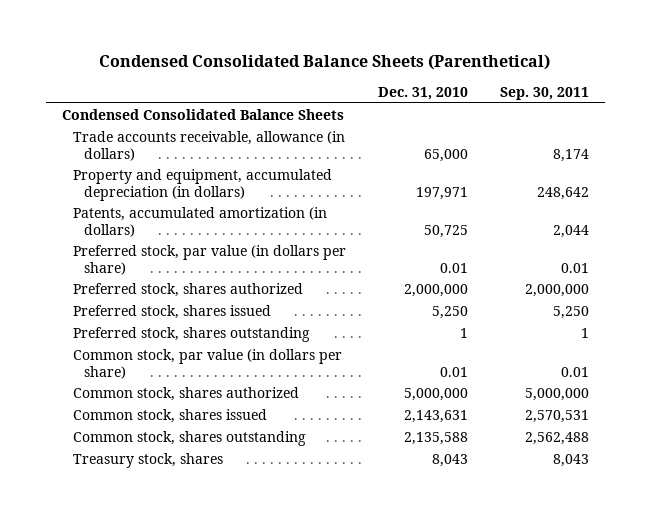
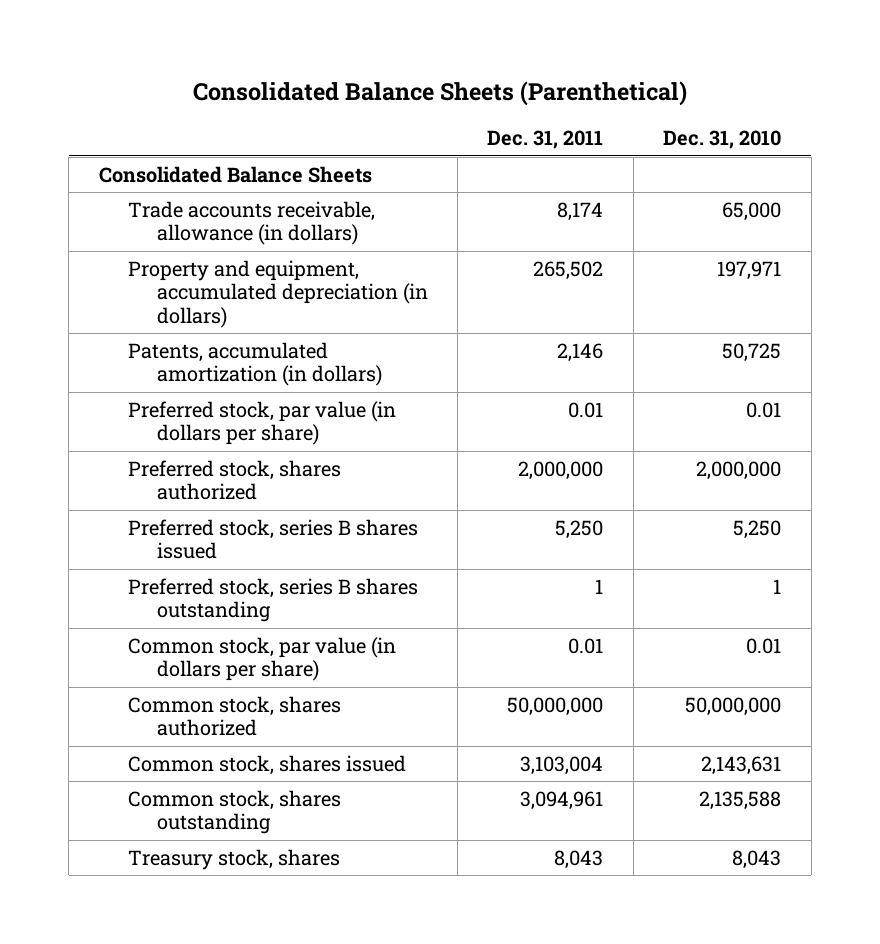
- Condensed Consolidated Balance Sheets (Parenthetical)
+ Consolidated Balance Sheets (Parenthetical)
- | Dec. 31, 2010 | Sep. 30, 2011
+ | Dec. 31, 2011 | Dec. 31, 2010
- Condensed Consolidated Balance Sheets
+ Consolidated Balance Sheets
- Preferred stock, shares issued | 5,250 | 5,250
- Preferred stock, shares outstanding | 1 | 1
+ Preferred stock, series B shares issued | 5,250 | 5,250
+ Preferred stock, series B shares outstanding | 1 | 1
- Common stock, shares authorized | 5,000,000 | 5,000,000
+ Common stock, shares authorized | 50,000,000 | 50,000,000

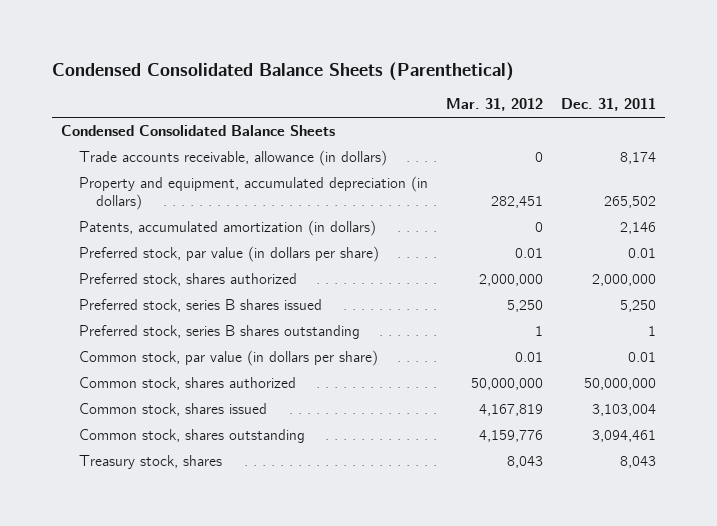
- Consolidated Balance Sheets (Parenthetical)
+ Condensed Consolidated Balance Sheets (Parenthetical)
- | Dec. 31, 2011 | Dec. 31, 2010
+ | Mar. 31, 2012 | Dec. 31, 2011
- Consolidated Balance Sheets
+ Condensed Consolidated Balance Sheets
- Common stock, shares outstanding | 3,094,961 | 2,135,588
+ Common stock, shares outstanding | 4,159,776 | 3,094,461

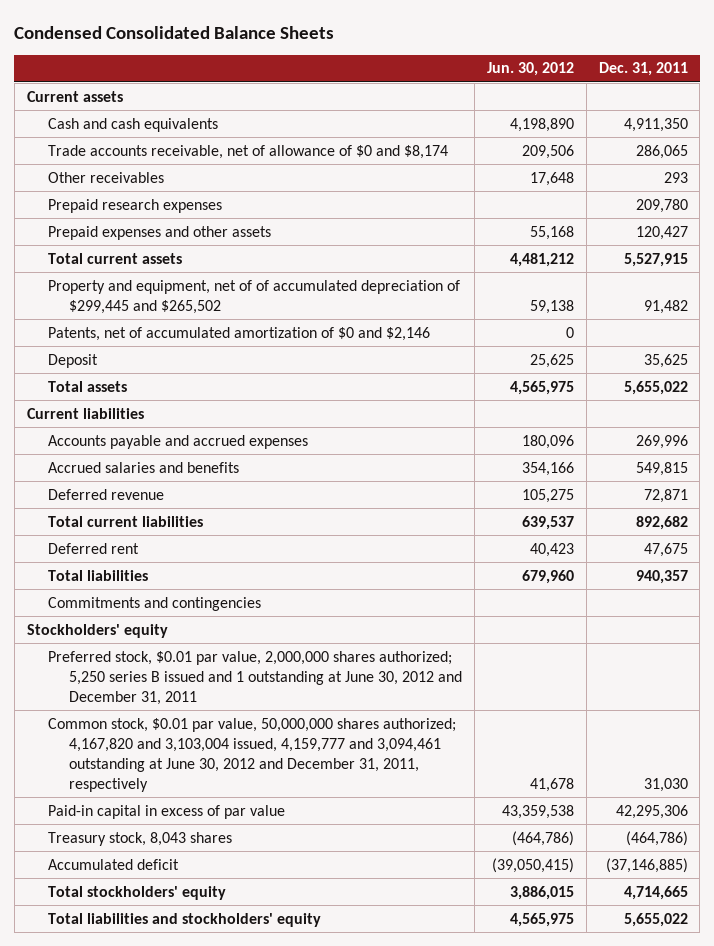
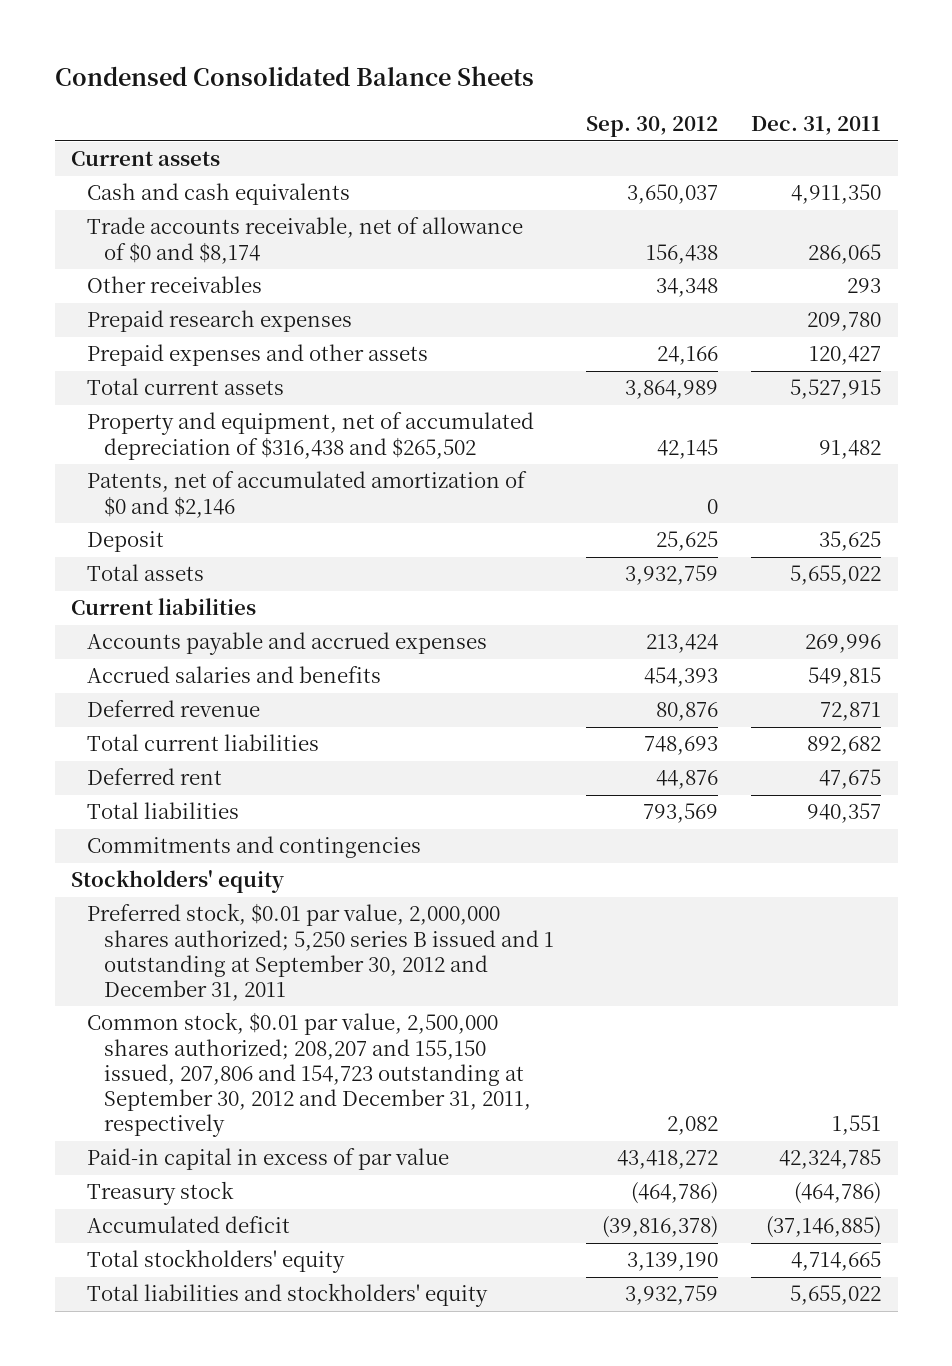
- | Jun. 30, 2012 | Dec. 31, 2011
+ | Sep. 30, 2012 | Dec. 31, 2011
- Property and equipment, net of of accumulated depreciation of $299,445 and $265,502 | 59,138 | 91,482
+ Property and equipment, net of accumulated depreciation of $316,438 and $265,502 | 42,145 | 91,482
- Preferred stock, $0.01 par value, 2,000,000 shares authorized; 5,250 series B issued and 1 outstanding at June 30, 2012 and December 31, 2011
- Common stock, $0.01 par value, 50,000,000 shares authorized; 4,167,820 and 3,103,004 issued, 4,159,777 and 3,094,461 outstanding at June 30, 2012 and December 31, 2011, respectively | 41,678 | 31,030
- Paid-in capital in excess of par value | 43,359,538 | 42,295,306
- Treasury stock, 8,043 shares | (464,786) | (464,786)
+ Preferred stock, $0.01 par value, 2,000,000 shares authorized; 5,250 series B issued and 1 outstanding at September 30, 2012 and December 31, 2011
+ Common stock, $0.01 par value, 2,500,000 shares authorized; 208,207 and 155,150 issued, 207,806 and 154,723 outstanding at September 30, 2012 and December 31, 2011, respectively | 2,082 | 1,551
+ Paid-in capital in excess of par value | 43,418,272 | 42,324,785
+ Treasury stock | (464,786) | (464,786)

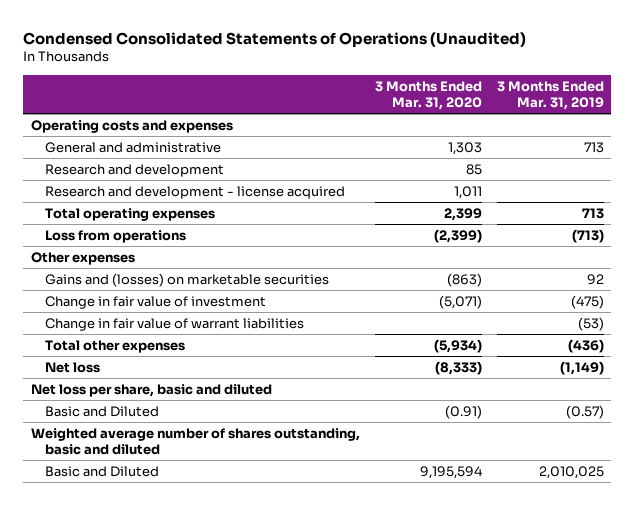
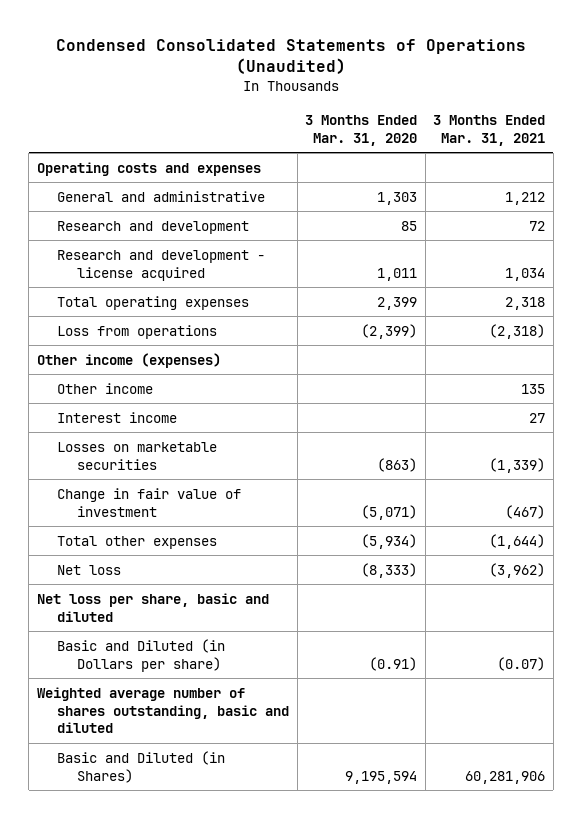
- | 3 Months Ended Mar. 31, 2020 | 3 Months Ended Mar. 31, 2019
+ | 3 Months Ended Mar. 31, 2020 | 3 Months Ended Mar. 31, 2021
- Other expenses
- Gains and (losses) on marketable securities | (863) | 92
+ Other income (expenses)
+ Other income | | 135
+ Interest income | | 27
+ Losses on marketable securities | (863) | (1,339)
- Change in fair value of warrant liabilities | | (53)
- Basic and Diluted | (0.91) | (0.57)
+ Basic and Diluted (in Dollars per share) | (0.91) | (0.07)
- Basic and Diluted | 9,195,594 | 2,010,025
+ Basic and Diluted (in Shares) | 9,195,594 | 60,281,906

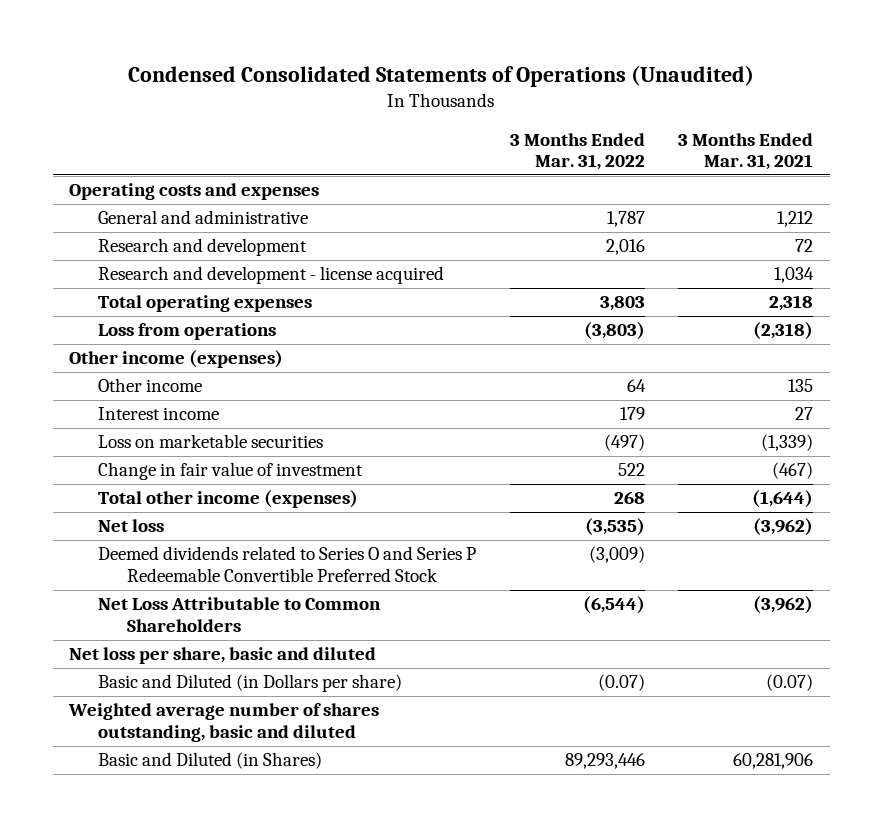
- | 3 Months Ended Mar. 31, 2020 | 3 Months Ended Mar. 31, 2021
+ | 3 Months Ended Mar. 31, 2022 | 3 Months Ended Mar. 31, 2021
- Losses on marketable securities | (863) | (1,339)
+ Loss on marketable securities | (497) | (1,339)
- Total other expenses | (5,934) | (1,644)
+ Total other income (expenses) | 268 | (1,644)
+ Deemed dividends related to Series O and Series P Redeemable Convertible Preferred Stock | (3,009) |
+ Net Loss Attributable to Common Shareholders | (6,544) | (3,962)

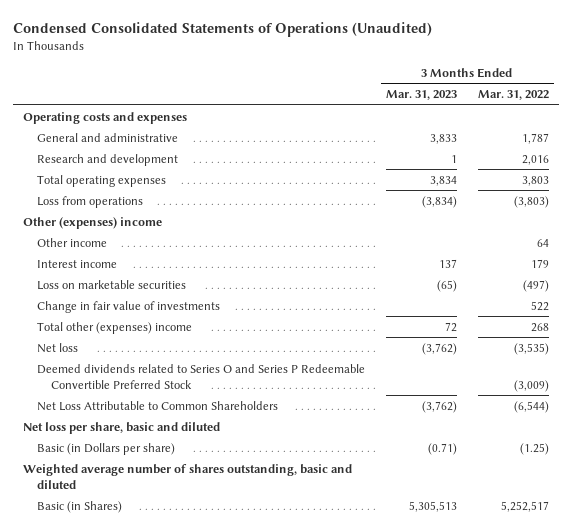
- | 3 Months Ended Mar. 31, 2022 | 3 Months Ended Mar. 31, 2021
+ | 3 Months Ended Mar. 31, 2023 | 3 Months Ended Mar. 31, 2022
- Research and development - license acquired | | 1,034
- Other income (expenses)
+ Other (expenses) income
- Change in fair value of investment | 522 | (467)
- Total other income (expenses) | 268 | (1,644)
+ Change in fair value of investments | | 522
+ Total other (expenses) income | 72 | 268
- Basic and Diluted (in Dollars per share) | (0.07) | (0.07)
+ Basic (in Dollars per share) | (0.71) | (1.25)
- Basic and Diluted (in Shares) | 89,293,446 | 60,281,906
+ Basic (in Shares) | 5,305,513 | 5,252,517

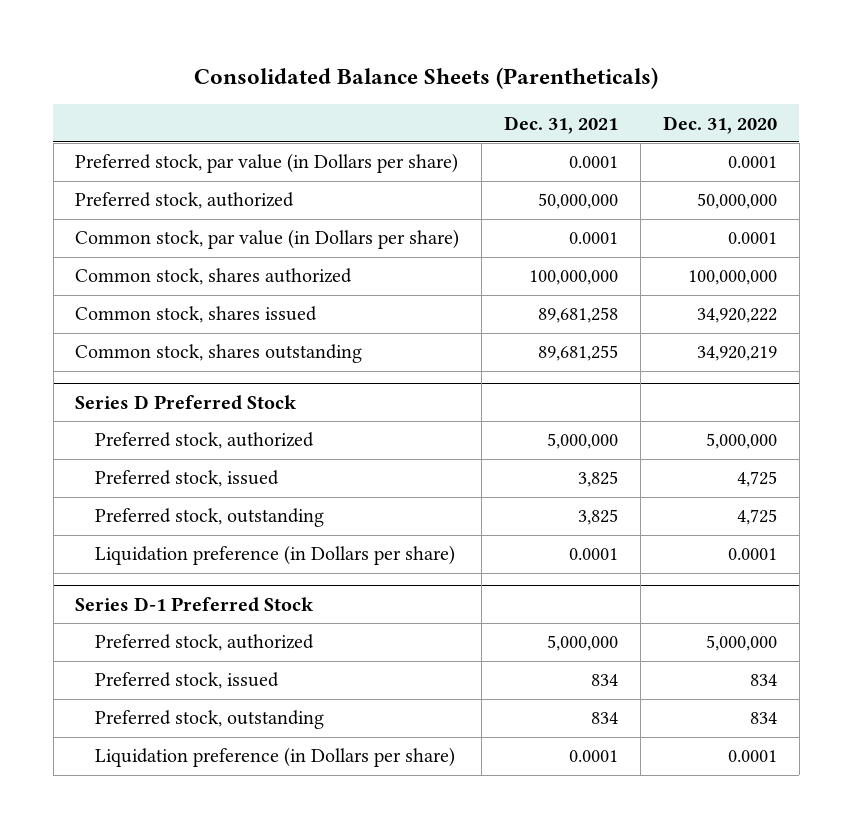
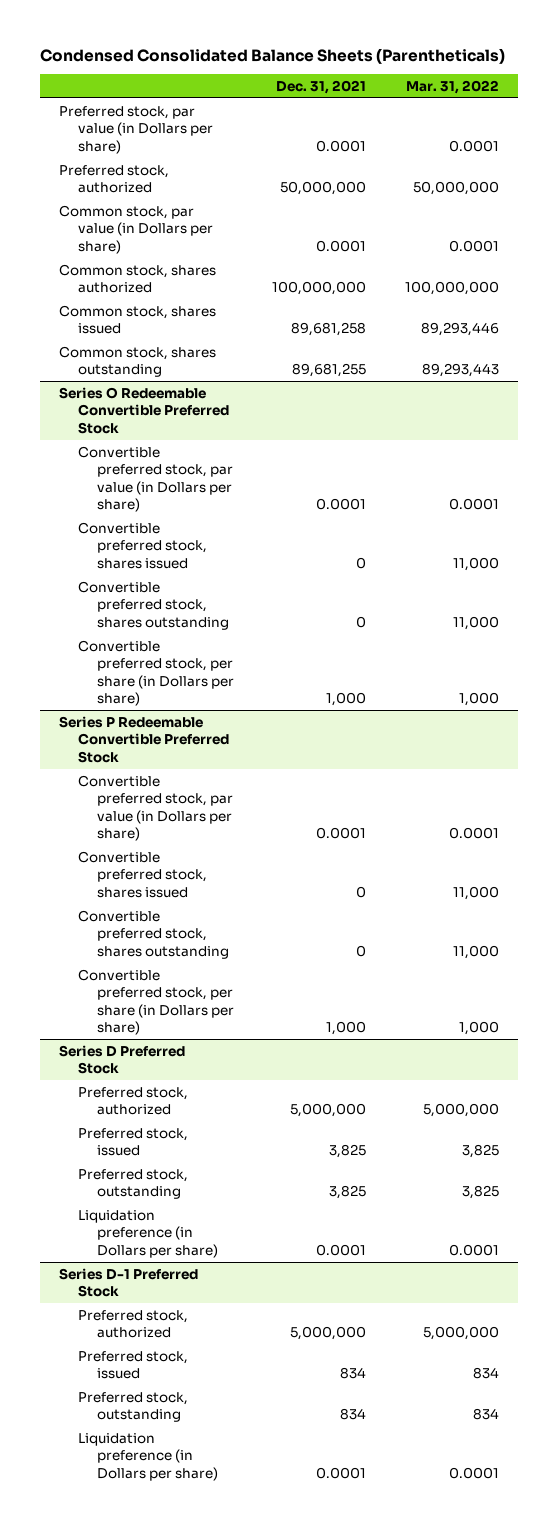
- Consolidated Balance Sheets (Parentheticals)
+ Condensed Consolidated Balance Sheets (Parentheticals)
- | Dec. 31, 2021 | Dec. 31, 2020
+ | Dec. 31, 2021 | Mar. 31, 2022
+ Series O Redeemable Convertible Preferred Stock
+ Convertible preferred stock, par value (in Dollars per share) | 0.0001 | 0.0001
+ Convertible preferred stock, shares issued | 0 | 11,000
+ Convertible preferred stock, shares outstanding | 0 | 11,000
+ Convertible preferred stock, per share (in Dollars per share) | 1,000 | 1,000
+ Series P Redeemable Convertible Preferred Stock
+ Convertible preferred stock, par value (in Dollars per share) | 0.0001 | 0.0001
+ Convertible preferred stock, shares issued | 0 | 11,000
+ Convertible preferred stock, shares outstanding | 0 | 11,000
+ Convertible preferred stock, per share (in Dollars per share) | 1,000 | 1,000

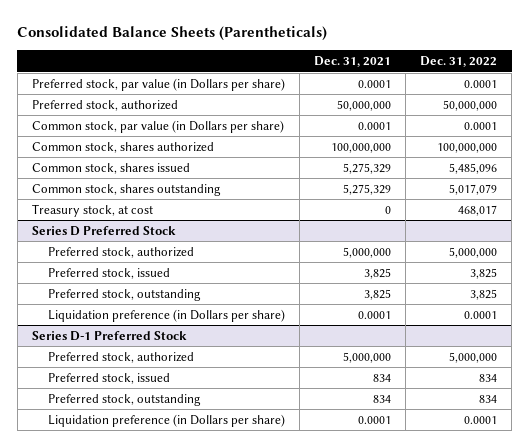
- Condensed Consolidated Balance Sheets (Parentheticals)
+ Consolidated Balance Sheets (Parentheticals)
- | Dec. 31, 2021 | Mar. 31, 2022
+ | Dec. 31, 2021 | Dec. 31, 2022
- Common stock, shares issued | 89,681,258 | 89,293,446
- Common stock, shares outstanding | 89,681,255 | 89,293,443
- Series O Redeemable Convertible Preferred Stock
- Convertible preferred stock, par value (in Dollars per share) | 0.0001 | 0.0001
- Convertible preferred stock, shares issued | 0 | 11,000
- Convertible preferred stock, shares outstanding | 0 | 11,000
- Convertible preferred stock, per share (in Dollars per share) | 1,000 | 1,000
- Series P Redeemable Convertible Preferred Stock
- Convertible preferred stock, par value (in Dollars per share) | 0.0001 | 0.0001
- Convertible preferred stock, shares issued | 0 | 11,000
- Convertible preferred stock, shares outstanding | 0 | 11,000
- Convertible preferred stock, per share (in Dollars per share) | 1,000 | 1,000
+ Common stock, shares issued | 5,275,329 | 5,485,096
+ Common stock, shares outstanding | 5,275,329 | 5,017,079
+ Treasury stock, at cost | 0 | 468,017

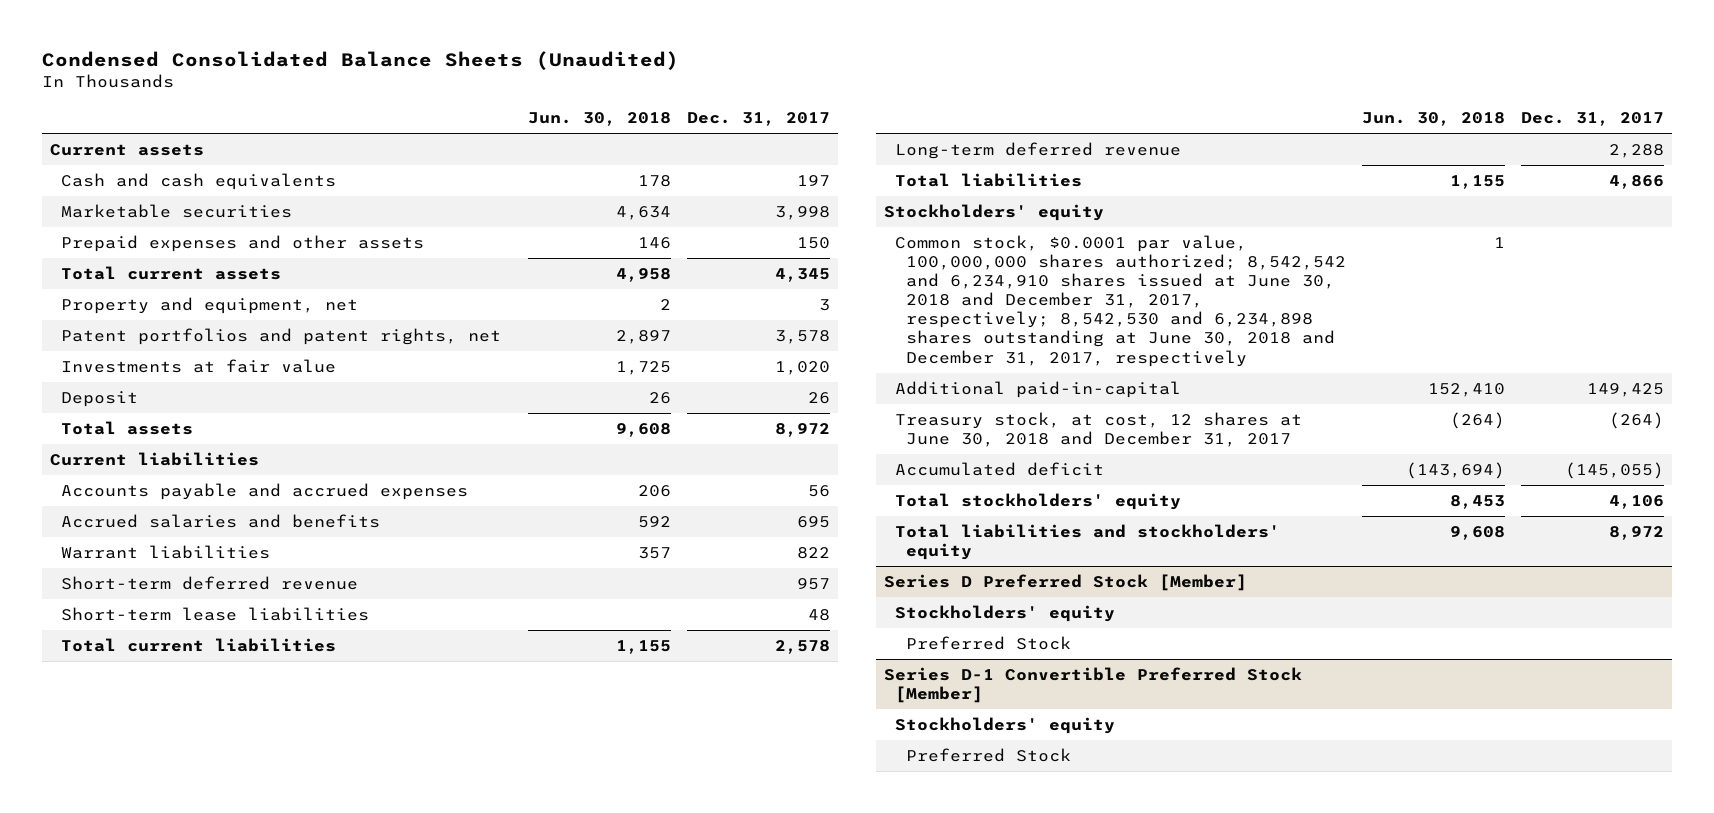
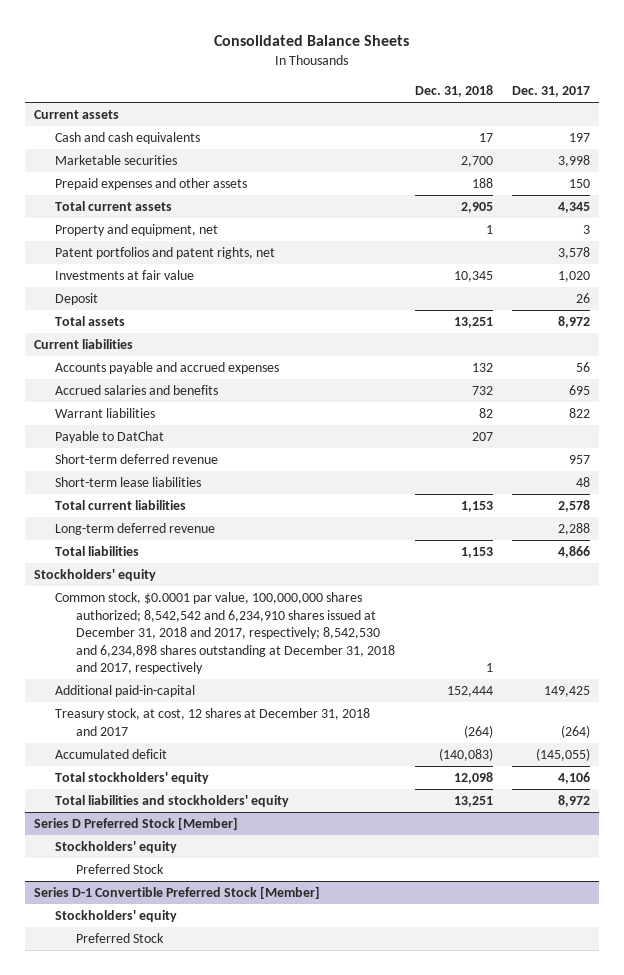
- Condensed Consolidated Balance Sheets (Unaudited)
+ Consolidated Balance Sheets
- | Jun. 30, 2018 | Dec. 31, 2017
+ | Dec. 31, 2018 | Dec. 31, 2017
+ Payable to DatChat | 207 |
- Common stock, $0.0001 par value, 100,000,000 shares authorized; 8,542,542 and 6,234,910 shares issued at June 30, 2018 and December 31, 2017, respectively; 8,542,530 and 6,234,898 shares outstanding at June 30, 2018 and December 31, 2017, respectively | 1 |
+ Common stock, $0.0001 par value, 100,000,000 shares authorized; 8,542,542 and 6,234,910 shares issued at December 31, 2018 and 2017, respectively; 8,542,530 and 6,234,898 shares outstanding at December 31, 2018 and 2017, respectively | 1 |
- Treasury stock, at cost, 12 shares at June 30, 2018 and December 31, 2017 | (264) | (264)
+ Treasury stock, at cost, 12 shares at December 31, 2018 and 2017 | (264) | (264)

